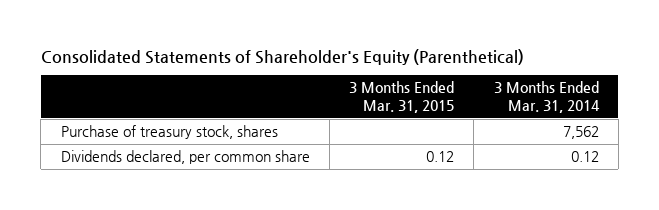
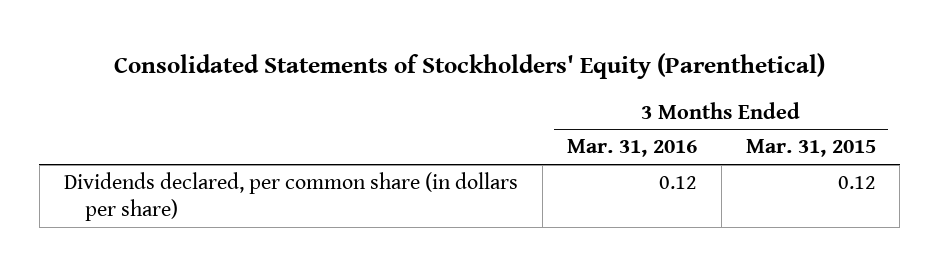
- Consolidated Statements of Shareholder's Equity (Parenthetical)
+ Consolidated Statements of Stockholders' Equity (Parenthetical)
- | 3 Months Ended Mar. 31, 2015 | 3 Months Ended Mar. 31, 2014
+ | 3 Months Ended Mar. 31, 2016 | 3 Months Ended Mar. 31, 2015
- Purchase of treasury stock, shares | | 7,562
- Dividends declared, per common share | 0.12 | 0.12
+ Dividends declared, per common share (in dollars per share) | 0.12 | 0.12

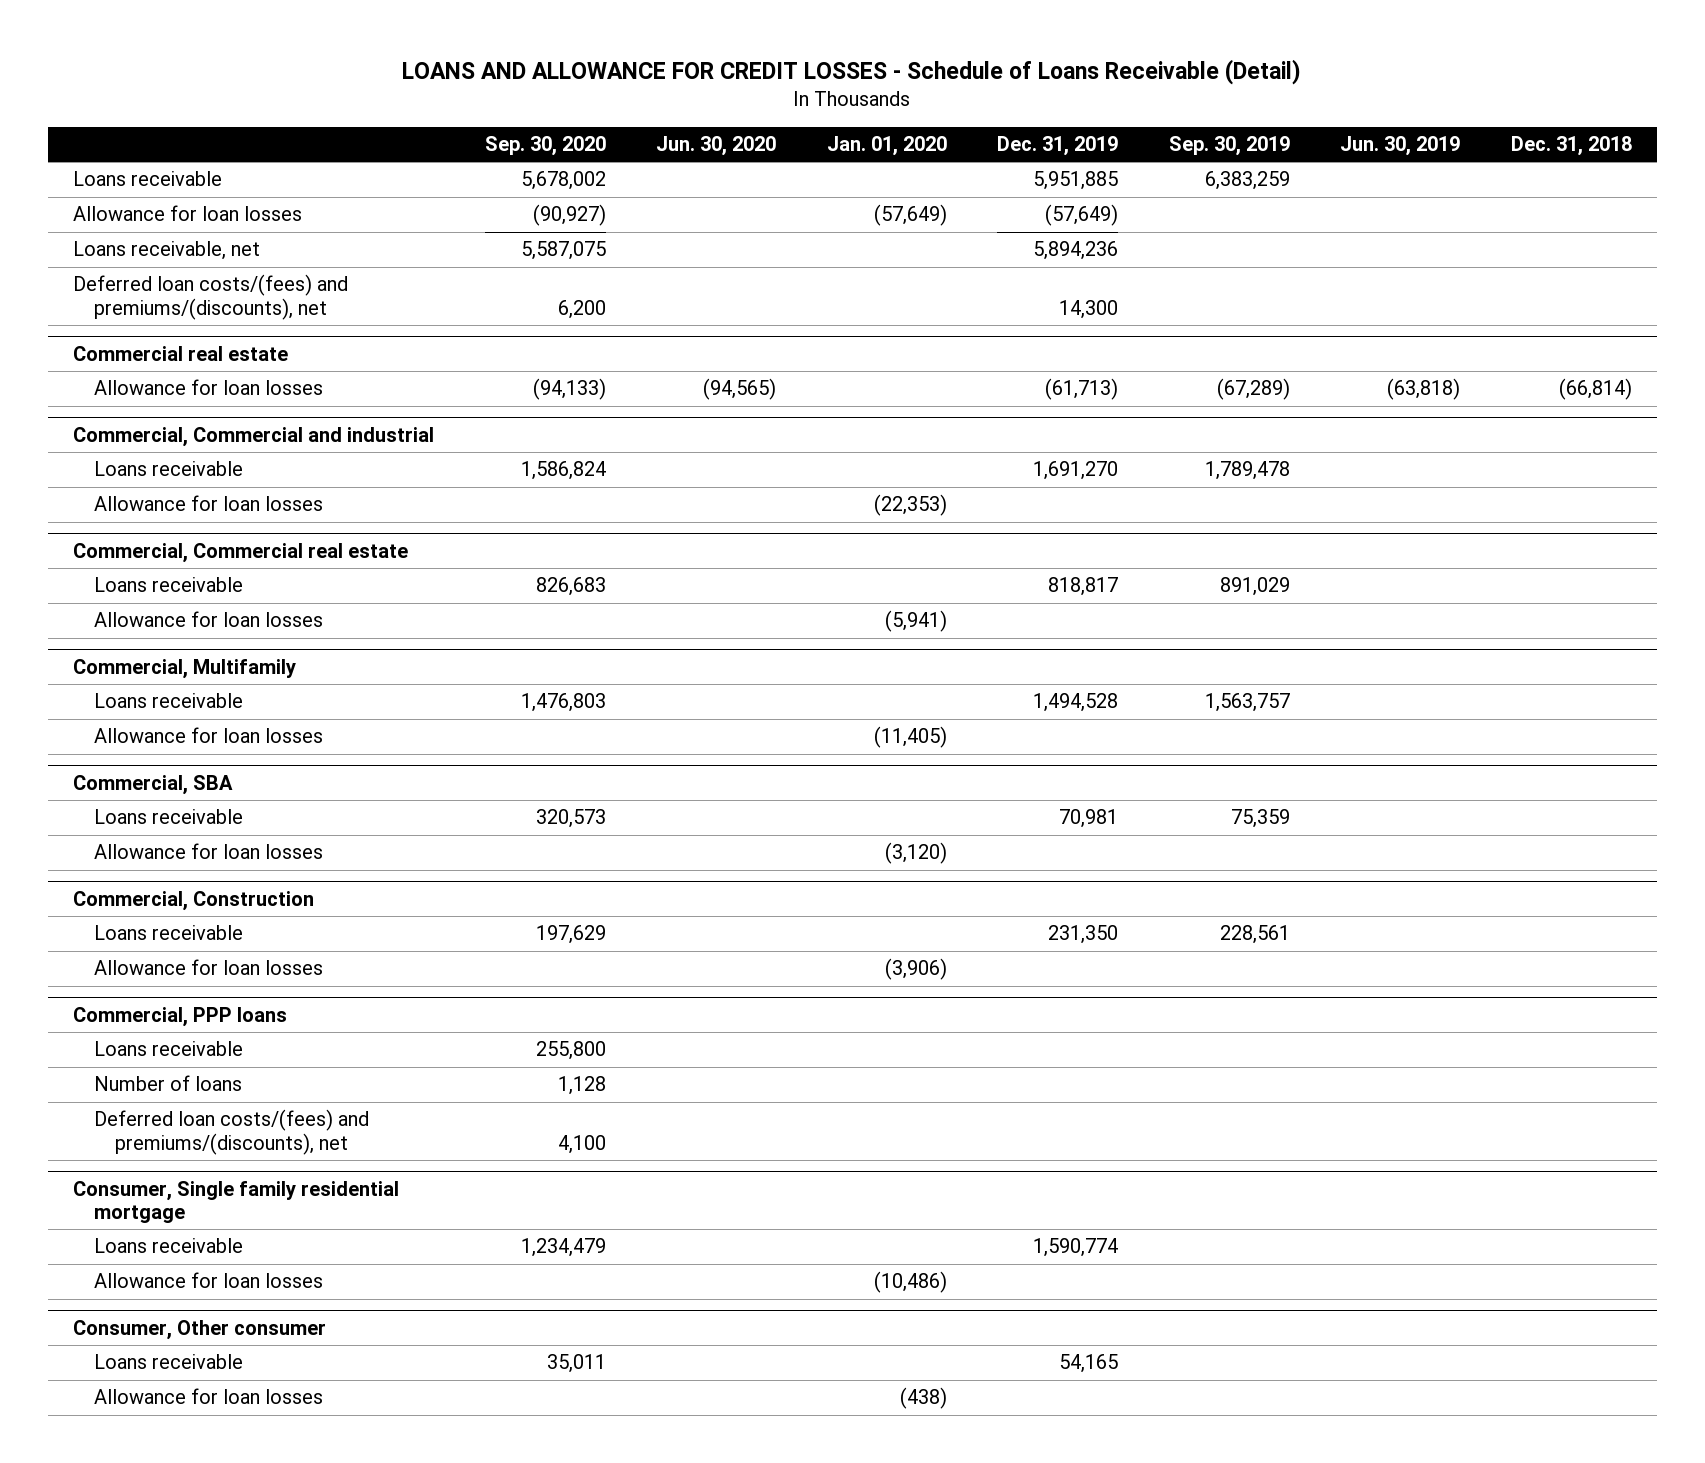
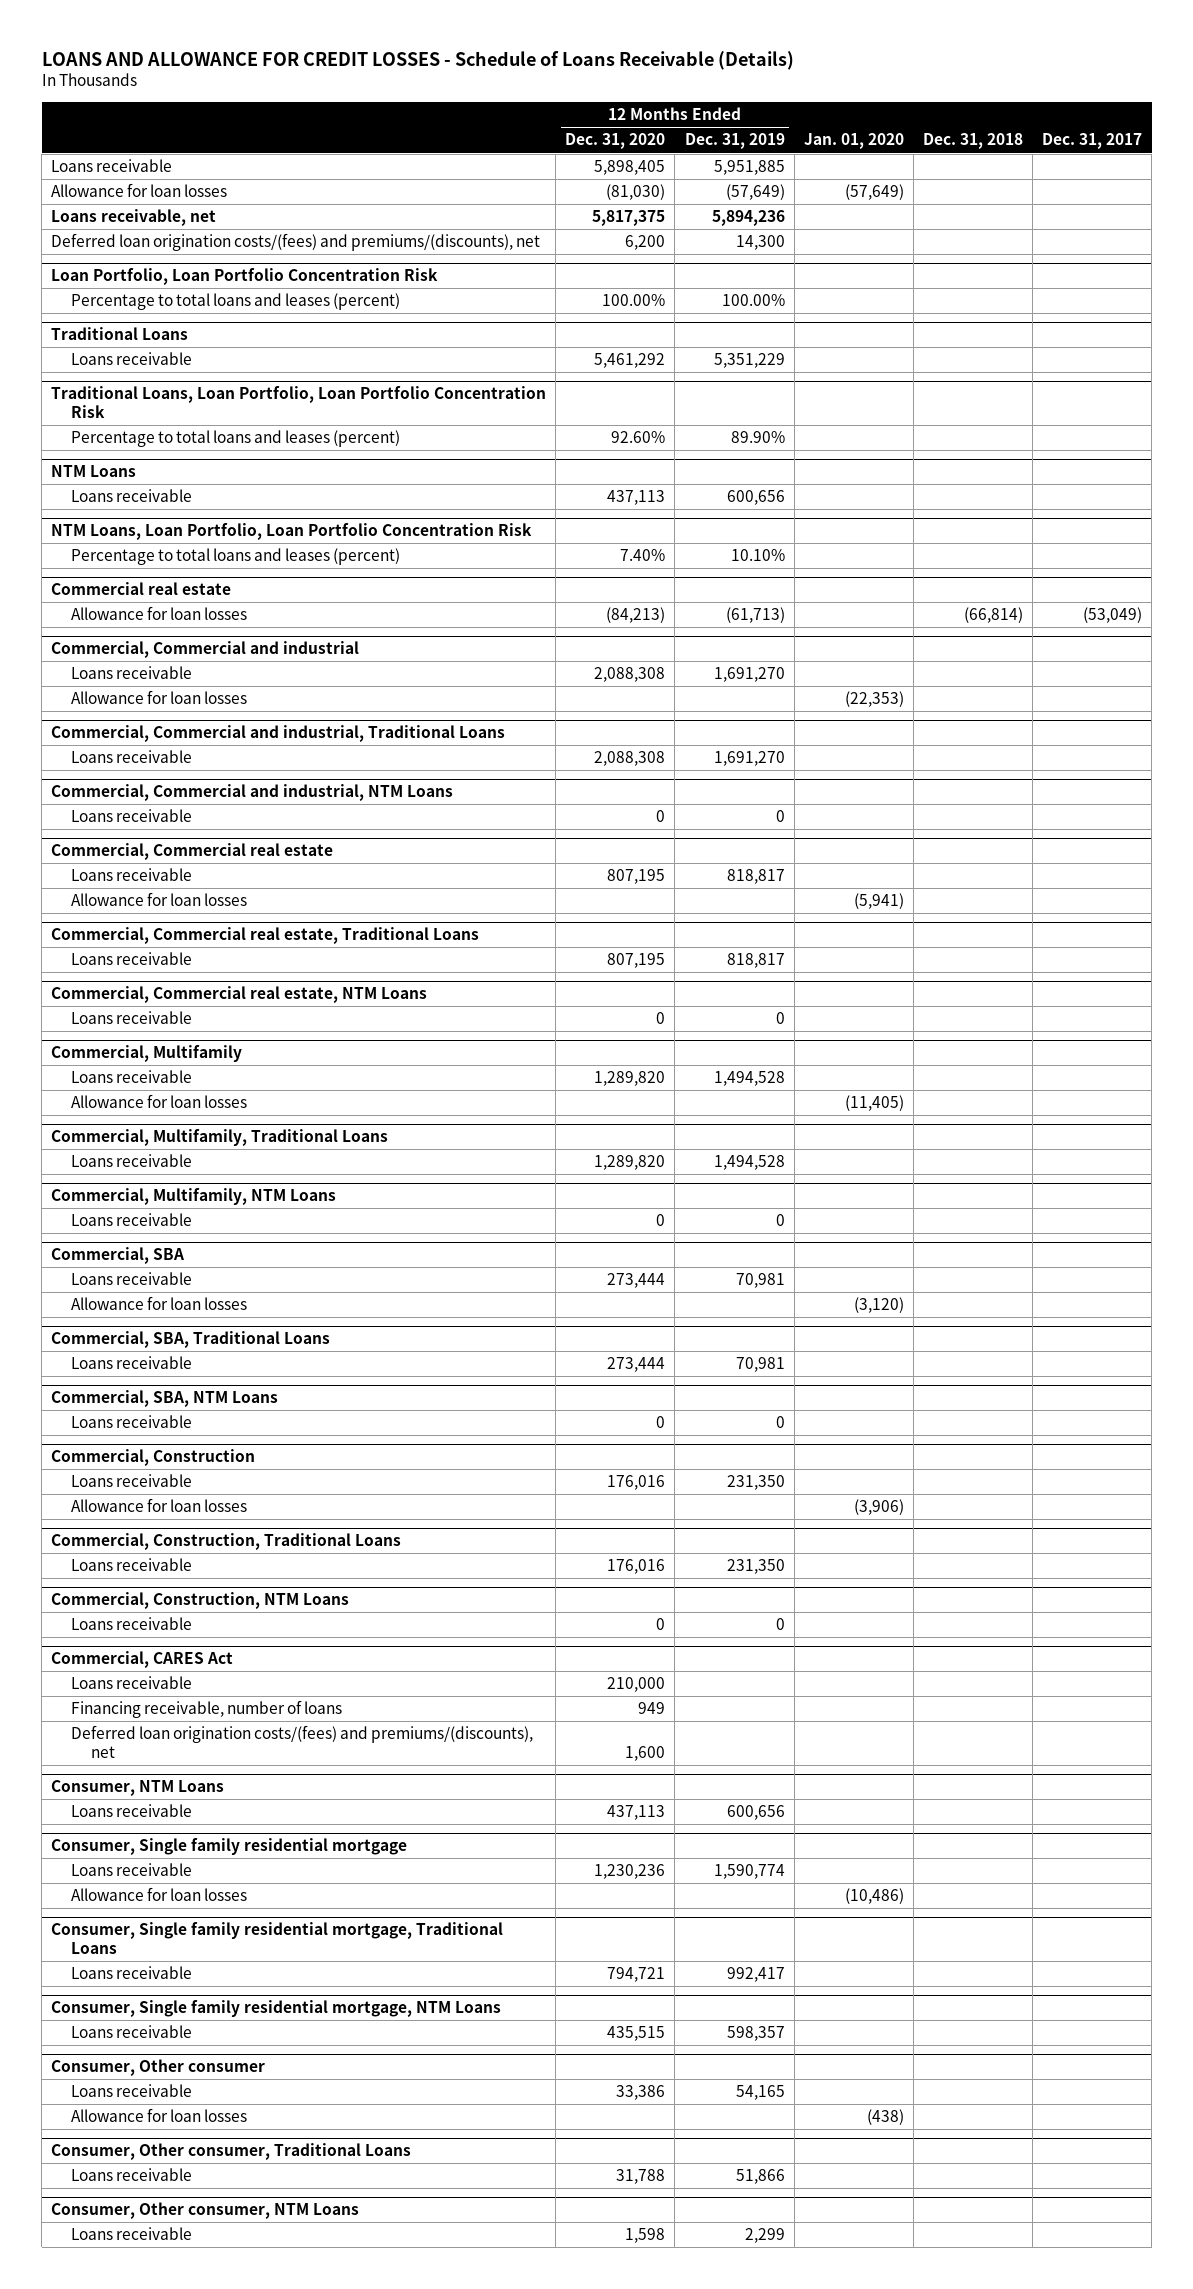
- LOANS AND ALLOWANCE FOR CREDIT LOSSES - Schedule of Loans Receivable (Detail)
+ LOANS AND ALLOWANCE FOR CREDIT LOSSES - Schedule of Loans Receivable (Details)
- | Sep. 30, 2020 | Jun. 30, 2020 | Jan. 01, 2020 | Dec. 31, 2019 | Sep. 30, 2019 | Jun. 30, 2019 | Dec. 31, 2018
+ | 12 Months Ended Dec. 31, 2020 | 12 Months Ended Dec. 31, 2019 | Jan. 01, 2020 | Dec. 31, 2018 | Dec. 31, 2017
- Deferred loan costs/(fees) and premiums/(discounts), net | 6,200 | | | 14,300 | | |
+ Deferred loan origination costs/(fees) and premiums/(discounts), net | 6,200 | 14,300 | | |
+ Loan Portfolio, Loan Portfolio Concentration Risk
+ Percentage to total loans and leases (percent) | 100.00% | 100.00% | | |
+ Traditional Loans
+ Loans receivable | 5,461,292 | 5,351,229 | | |
+ Traditional Loans, Loan Portfolio, Loan Portfolio Concentration Risk
+ Percentage to total loans and leases (percent) | 92.60% | 89.90% | | |
+ NTM Loans
+ Loans receivable | 437,113 | 600,656 | | |
+ NTM Loans, Loan Portfolio, Loan Portfolio Concentration Risk
+ Percentage to total loans and leases (percent) | 7.40% | 10.10% | | |
+ Commercial, Commercial and industrial, Traditional Loans
+ Loans receivable | 2,088,308 | 1,691,270 | | |
+ Commercial, Commercial and industrial, NTM Loans
+ Loans receivable | 0 | 0 | | |
+ Commercial, Commercial real estate, Traditional Loans
+ Loans receivable | 807,195 | 818,817 | | |
+ Commercial, Commercial real estate, NTM Loans
+ Loans receivable | 0 | 0 | | |
+ Commercial, Multifamily, Traditional Loans
+ Loans receivable | 1,289,820 | 1,494,528 | | |
+ Commercial, Multifamily, NTM Loans
+ Loans receivable | 0 | 0 | | |
+ Commercial, SBA, Traditional Loans
+ Loans receivable | 273,444 | 70,981 | | |
+ Commercial, SBA, NTM Loans
+ Loans receivable | 0 | 0 | | |
- Commercial, PPP loans
- Loans receivable | 255,800 | | | | | |
- Number of loans | 1,128 | | | | | |
- Deferred loan costs/(fees) and premiums/(discounts), net | 4,100 | | | | | |
+ Commercial, Construction, Traditional Loans
+ Loans receivable | 176,016 | 231,350 | | |
+ Commercial, Construction, NTM Loans
+ Loans receivable | 0 | 0 | | |
+ Commercial, CARES Act
+ Loans receivable | 210,000 | | | |
+ Financing receivable, number of loans | 949 | | | |
+ Deferred loan origination costs/(fees) and premiums/(discounts), net | 1,600 | | | |
+ Consumer, NTM Loans
+ Loans receivable | 437,113 | 600,656 | | |
+ Consumer, Single family residential mortgage, Traditional Loans
+ Loans receivable | 794,721 | 992,417 | | |
+ Consumer, Single family residential mortgage, NTM Loans
+ Loans receivable | 435,515 | 598,357 | | |
+ Consumer, Other consumer, Traditional Loans
+ Loans receivable | 31,788 | 51,866 | | |
+ Consumer, Other consumer, NTM Loans
+ Loans receivable | 1,598 | 2,299 | | |

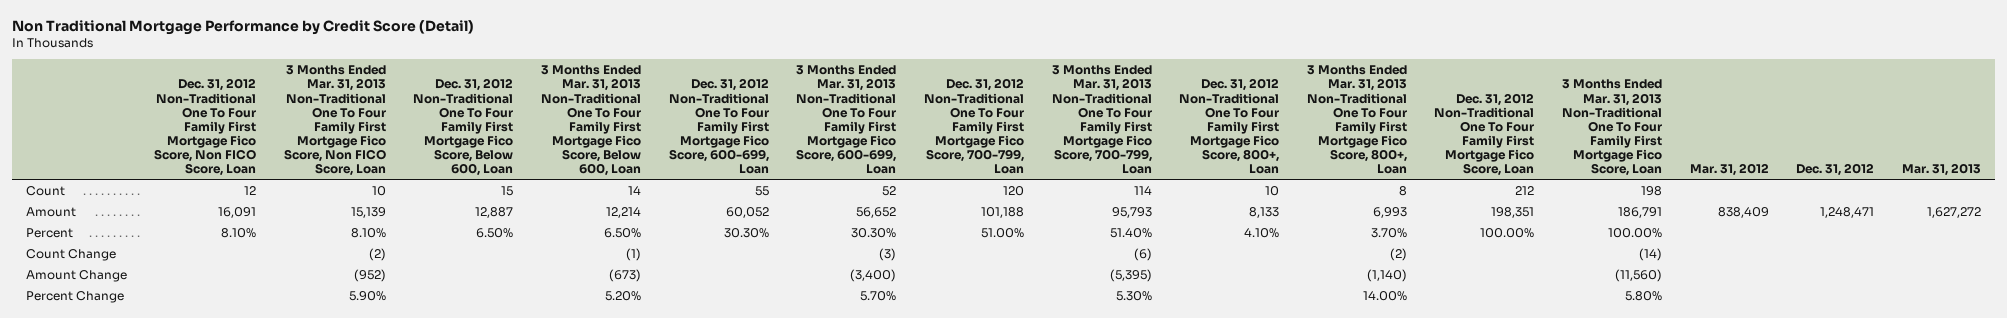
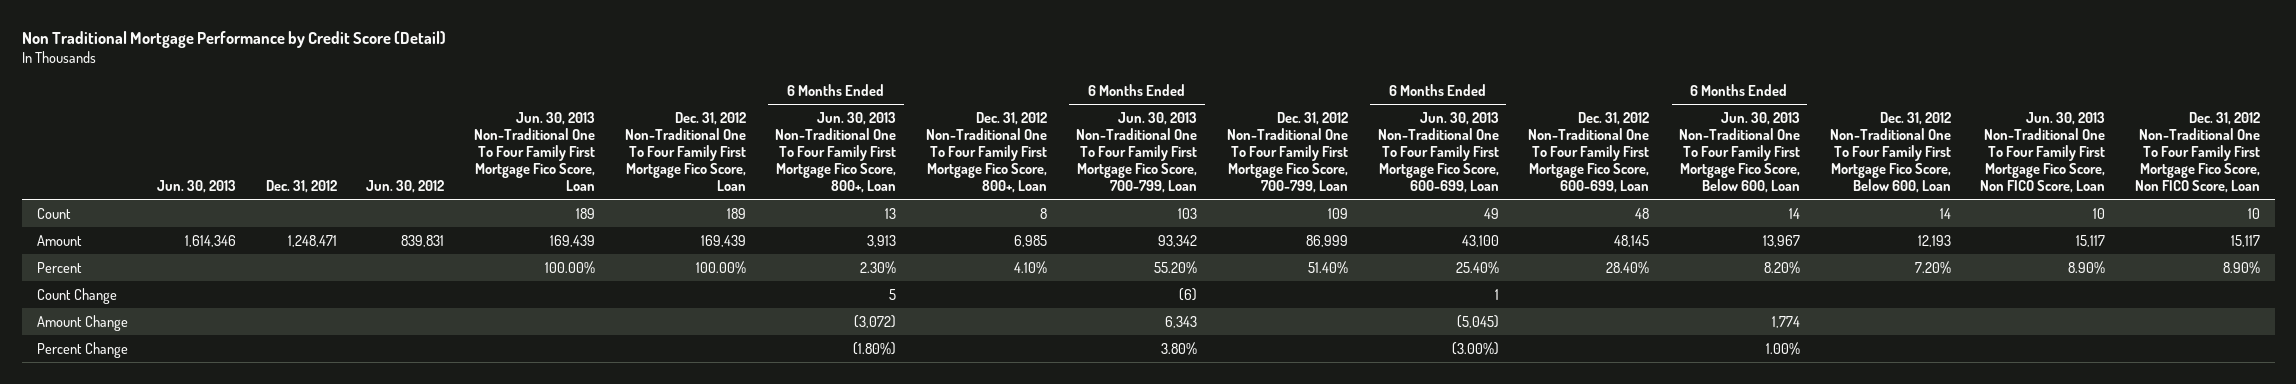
- | Dec. 31, 2012 Non-Traditional One To Four Family First Mortgage Fico Score, Non FICO Score, Loan | 3 Months Ended Mar. 31, 2013 Non-Traditional One To Four Family First Mortgage Fico Score, Non FICO Score, Loan | Dec. 31, 2012 Non-Traditional One To Four Family First Mortgage Fico Score, Below 600, Loan | 3 Months Ended Mar. 31, 2013 Non-Traditional One To Four Family First Mortgage Fico Score, Below 600, Loan | Dec. 31, 2012 Non-Traditional One To Four Family First Mortgage Fico Score, 600-699, Loan | 3 Months Ended Mar. 31, 2013 Non-Traditional One To Four Family First Mortgage Fico Score, 600-699, Loan | Dec. 31, 2012 Non-Traditional One To Four Family First Mortgage Fico Score, 700-799, Loan | 3 Months Ended Mar. 31, 2013 Non-Traditional One To Four Family First Mortgage Fico Score, 700-799, Loan | Dec. 31, 2012 Non-Traditional One To Four Family First Mortgage Fico Score, 800+, Loan | 3 Months Ended Mar. 31, 2013 Non-Traditional One To Four Family First Mortgage Fico Score, 800+, Loan | Dec. 31, 2012 Non-Traditional One To Four Family First Mortgage Fico Score, Loan | 3 Months Ended Mar. 31, 2013 Non-Traditional One To Four Family First Mortgage Fico Score, Loan | Mar. 31, 2012 | Dec. 31, 2012 | Mar. 31, 2013
+ | Jun. 30, 2013 | Dec. 31, 2012 | Jun. 30, 2012 | Jun. 30, 2013 Non-Traditional One To Four Family First Mortgage Fico Score, Loan | Dec. 31, 2012 Non-Traditional One To Four Family First Mortgage Fico Score, Loan | 6 Months Ended Jun. 30, 2013 Non-Traditional One To Four Family First Mortgage Fico Score, 800+, Loan | Dec. 31, 2012 Non-Traditional One To Four Family First Mortgage Fico Score, 800+, Loan | 6 Months Ended Jun. 30, 2013 Non-Traditional One To Four Family First Mortgage Fico Score, 700-799, Loan | Dec. 31, 2012 Non-Traditional One To Four Family First Mortgage Fico Score, 700-799, Loan | 6 Months Ended Jun. 30, 2013 Non-Traditional One To Four Family First Mortgage Fico Score, 600-699, Loan | Dec. 31, 2012 Non-Traditional One To Four Family First Mortgage Fico Score, 600-699, Loan | 6 Months Ended Jun. 30, 2013 Non-Traditional One To Four Family First Mortgage Fico Score, Below 600, Loan | Dec. 31, 2012 Non-Traditional One To Four Family First Mortgage Fico Score, Below 600, Loan | Jun. 30, 2013 Non-Traditional One To Four Family First Mortgage Fico Score, Non FICO Score, Loan | Dec. 31, 2012 Non-Traditional One To Four Family First Mortgage Fico Score, Non FICO Score, Loan
- Count | 12 | 10 | 15 | 14 | 55 | 52 | 120 | 114 | 10 | 8 | 212 | 198 | | |
- Amount | 16,091 | 15,139 | 12,887 | 12,214 | 60,052 | 56,652 | 101,188 | 95,793 | 8,133 | 6,993 | 198,351 | 186,791 | 838,409 | 1,248,471 | 1,627,272
- Percent | 8.10% | 8.10% | 6.50% | 6.50% | 30.30% | 30.30% | 51.00% | 51.40% | 4.10% | 3.70% | 100.00% | 100.00% | | |
+ Count | | | | 189 | 189 | 13 | 8 | 103 | 109 | 49 | 48 | 14 | 14 | 10 | 10
+ Amount | 1,614,346 | 1,248,471 | 839,831 | 169,439 | 169,439 | 3,913 | 6,985 | 93,342 | 86,999 | 43,100 | 48,145 | 13,967 | 12,193 | 15,117 | 15,117
+ Percent | | | | 100.00% | 100.00% | 2.30% | 4.10% | 55.20% | 51.40% | 25.40% | 28.40% | 8.20% | 7.20% | 8.90% | 8.90%

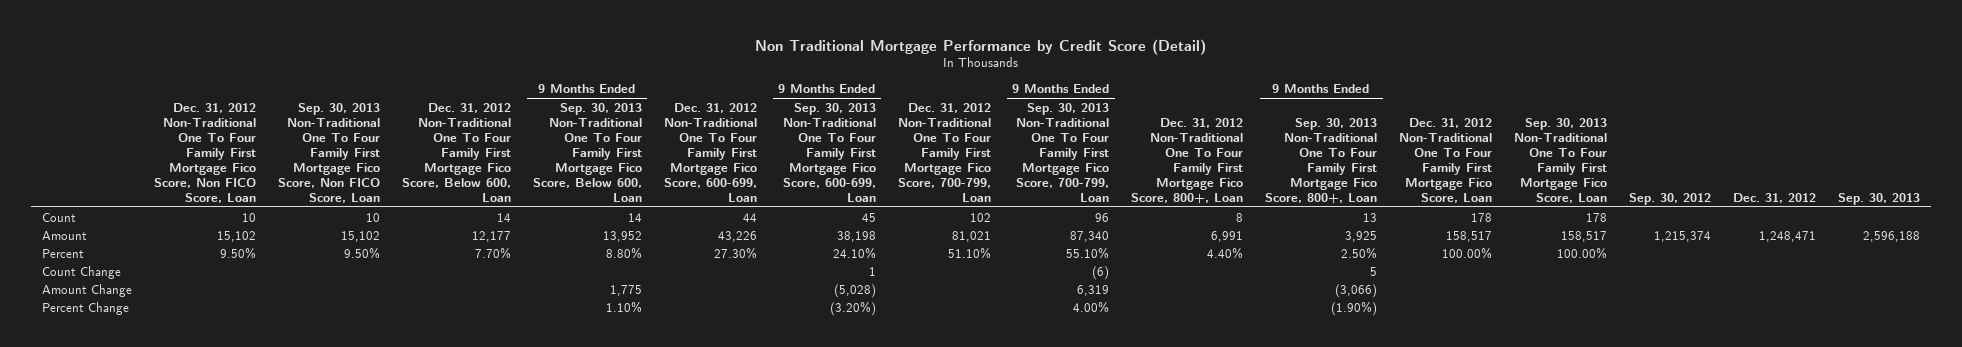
- | Jun. 30, 2013 | Dec. 31, 2012 | Jun. 30, 2012 | Jun. 30, 2013 Non-Traditional One To Four Family First Mortgage Fico Score, Loan | Dec. 31, 2012 Non-Traditional One To Four Family First Mortgage Fico Score, Loan | 6 Months Ended Jun. 30, 2013 Non-Traditional One To Four Family First Mortgage Fico Score, 800+, Loan | Dec. 31, 2012 Non-Traditional One To Four Family First Mortgage Fico Score, 800+, Loan | 6 Months Ended Jun. 30, 2013 Non-Traditional One To Four Family First Mortgage Fico Score, 700-799, Loan | Dec. 31, 2012 Non-Traditional One To Four Family First Mortgage Fico Score, 700-799, Loan | 6 Months Ended Jun. 30, 2013 Non-Traditional One To Four Family First Mortgage Fico Score, 600-699, Loan | Dec. 31, 2012 Non-Traditional One To Four Family First Mortgage Fico Score, 600-699, Loan | 6 Months Ended Jun. 30, 2013 Non-Traditional One To Four Family First Mortgage Fico Score, Below 600, Loan | Dec. 31, 2012 Non-Traditional One To Four Family First Mortgage Fico Score, Below 600, Loan | Jun. 30, 2013 Non-Traditional One To Four Family First Mortgage Fico Score, Non FICO Score, Loan | Dec. 31, 2012 Non-Traditional One To Four Family First Mortgage Fico Score, Non FICO Score, Loan
+ | Dec. 31, 2012 Non-Traditional One To Four Family First Mortgage Fico Score, Non FICO Score, Loan | Sep. 30, 2013 Non-Traditional One To Four Family First Mortgage Fico Score, Non FICO Score, Loan | Dec. 31, 2012 Non-Traditional One To Four Family First Mortgage Fico Score, Below 600, Loan | 9 Months Ended Sep. 30, 2013 Non-Traditional One To Four Family First Mortgage Fico Score, Below 600, Loan | Dec. 31, 2012 Non-Traditional One To Four Family First Mortgage Fico Score, 600-699, Loan | 9 Months Ended Sep. 30, 2013 Non-Traditional One To Four Family First Mortgage Fico Score, 600-699, Loan | Dec. 31, 2012 Non-Traditional One To Four Family First Mortgage Fico Score, 700-799, Loan | 9 Months Ended Sep. 30, 2013 Non-Traditional One To Four Family First Mortgage Fico Score, 700-799, Loan | Dec. 31, 2012 Non-Traditional One To Four Family First Mortgage Fico Score, 800+, Loan | 9 Months Ended Sep. 30, 2013 Non-Traditional One To Four Family First Mortgage Fico Score, 800+, Loan | Dec. 31, 2012 Non-Traditional One To Four Family First Mortgage Fico Score, Loan | Sep. 30, 2013 Non-Traditional One To Four Family First Mortgage Fico Score, Loan | Sep. 30, 2012 | Dec. 31, 2012 | Sep. 30, 2013
- Count | | | | 189 | 189 | 13 | 8 | 103 | 109 | 49 | 48 | 14 | 14 | 10 | 10
- Amount | 1,614,346 | 1,248,471 | 839,831 | 169,439 | 169,439 | 3,913 | 6,985 | 93,342 | 86,999 | 43,100 | 48,145 | 13,967 | 12,193 | 15,117 | 15,117
- Percent | | | | 100.00% | 100.00% | 2.30% | 4.10% | 55.20% | 51.40% | 25.40% | 28.40% | 8.20% | 7.20% | 8.90% | 8.90%
+ Count | 10 | 10 | 14 | 14 | 44 | 45 | 102 | 96 | 8 | 13 | 178 | 178 | | |
+ Amount | 15,102 | 15,102 | 12,177 | 13,952 | 43,226 | 38,198 | 81,021 | 87,340 | 6,991 | 3,925 | 158,517 | 158,517 | 1,215,374 | 1,248,471 | 2,596,188
+ Percent | 9.50% | 9.50% | 7.70% | 8.80% | 27.30% | 24.10% | 51.10% | 55.10% | 4.40% | 2.50% | 100.00% | 100.00% | | |

